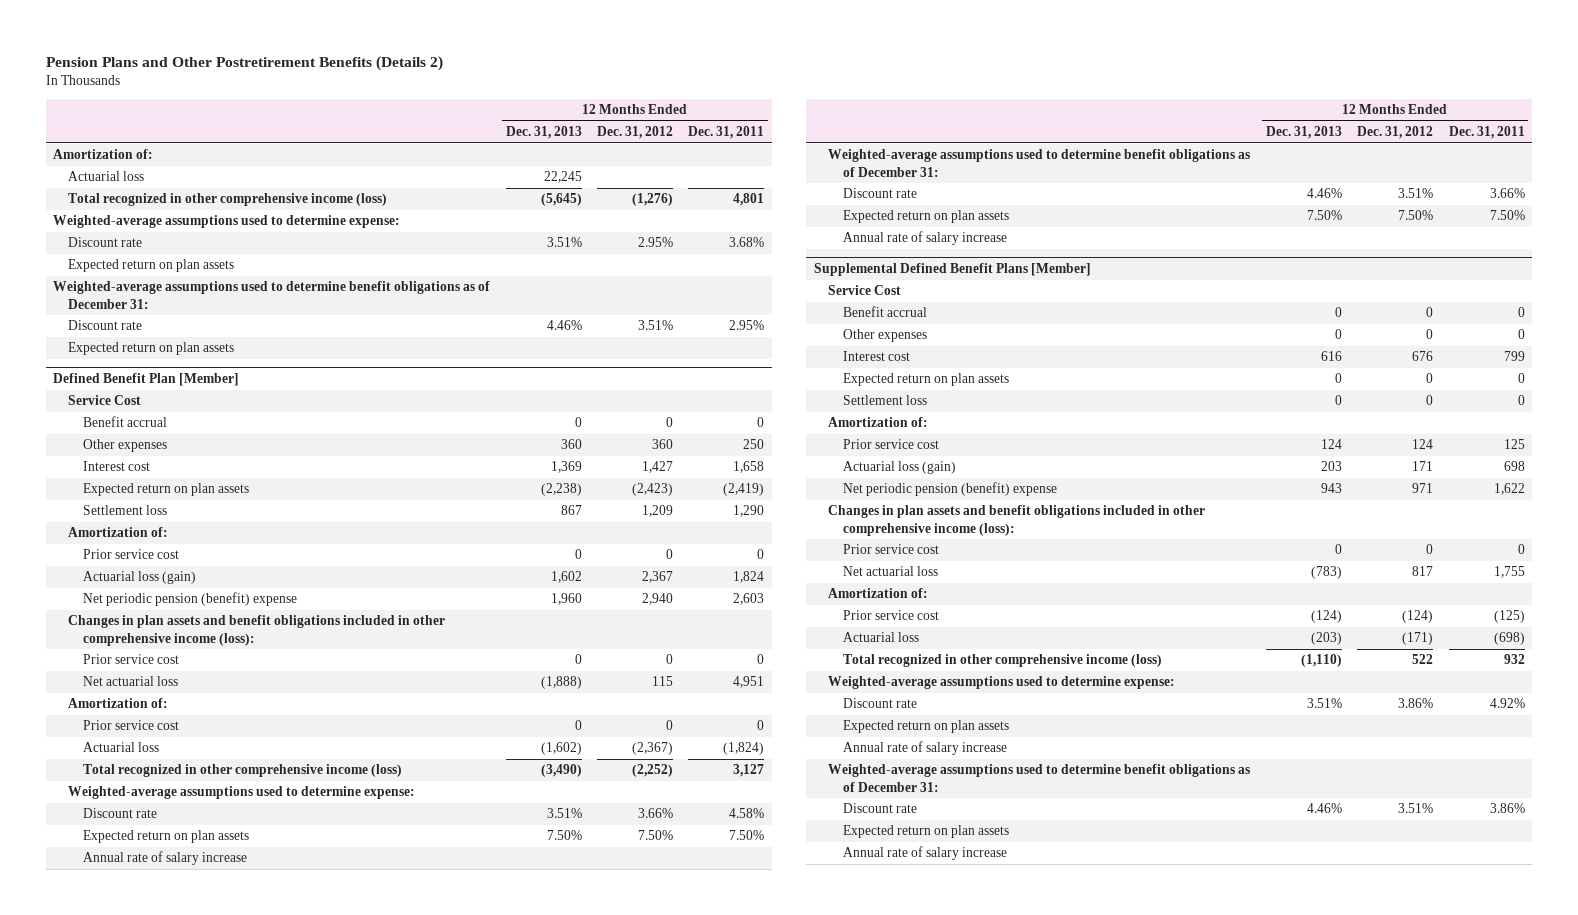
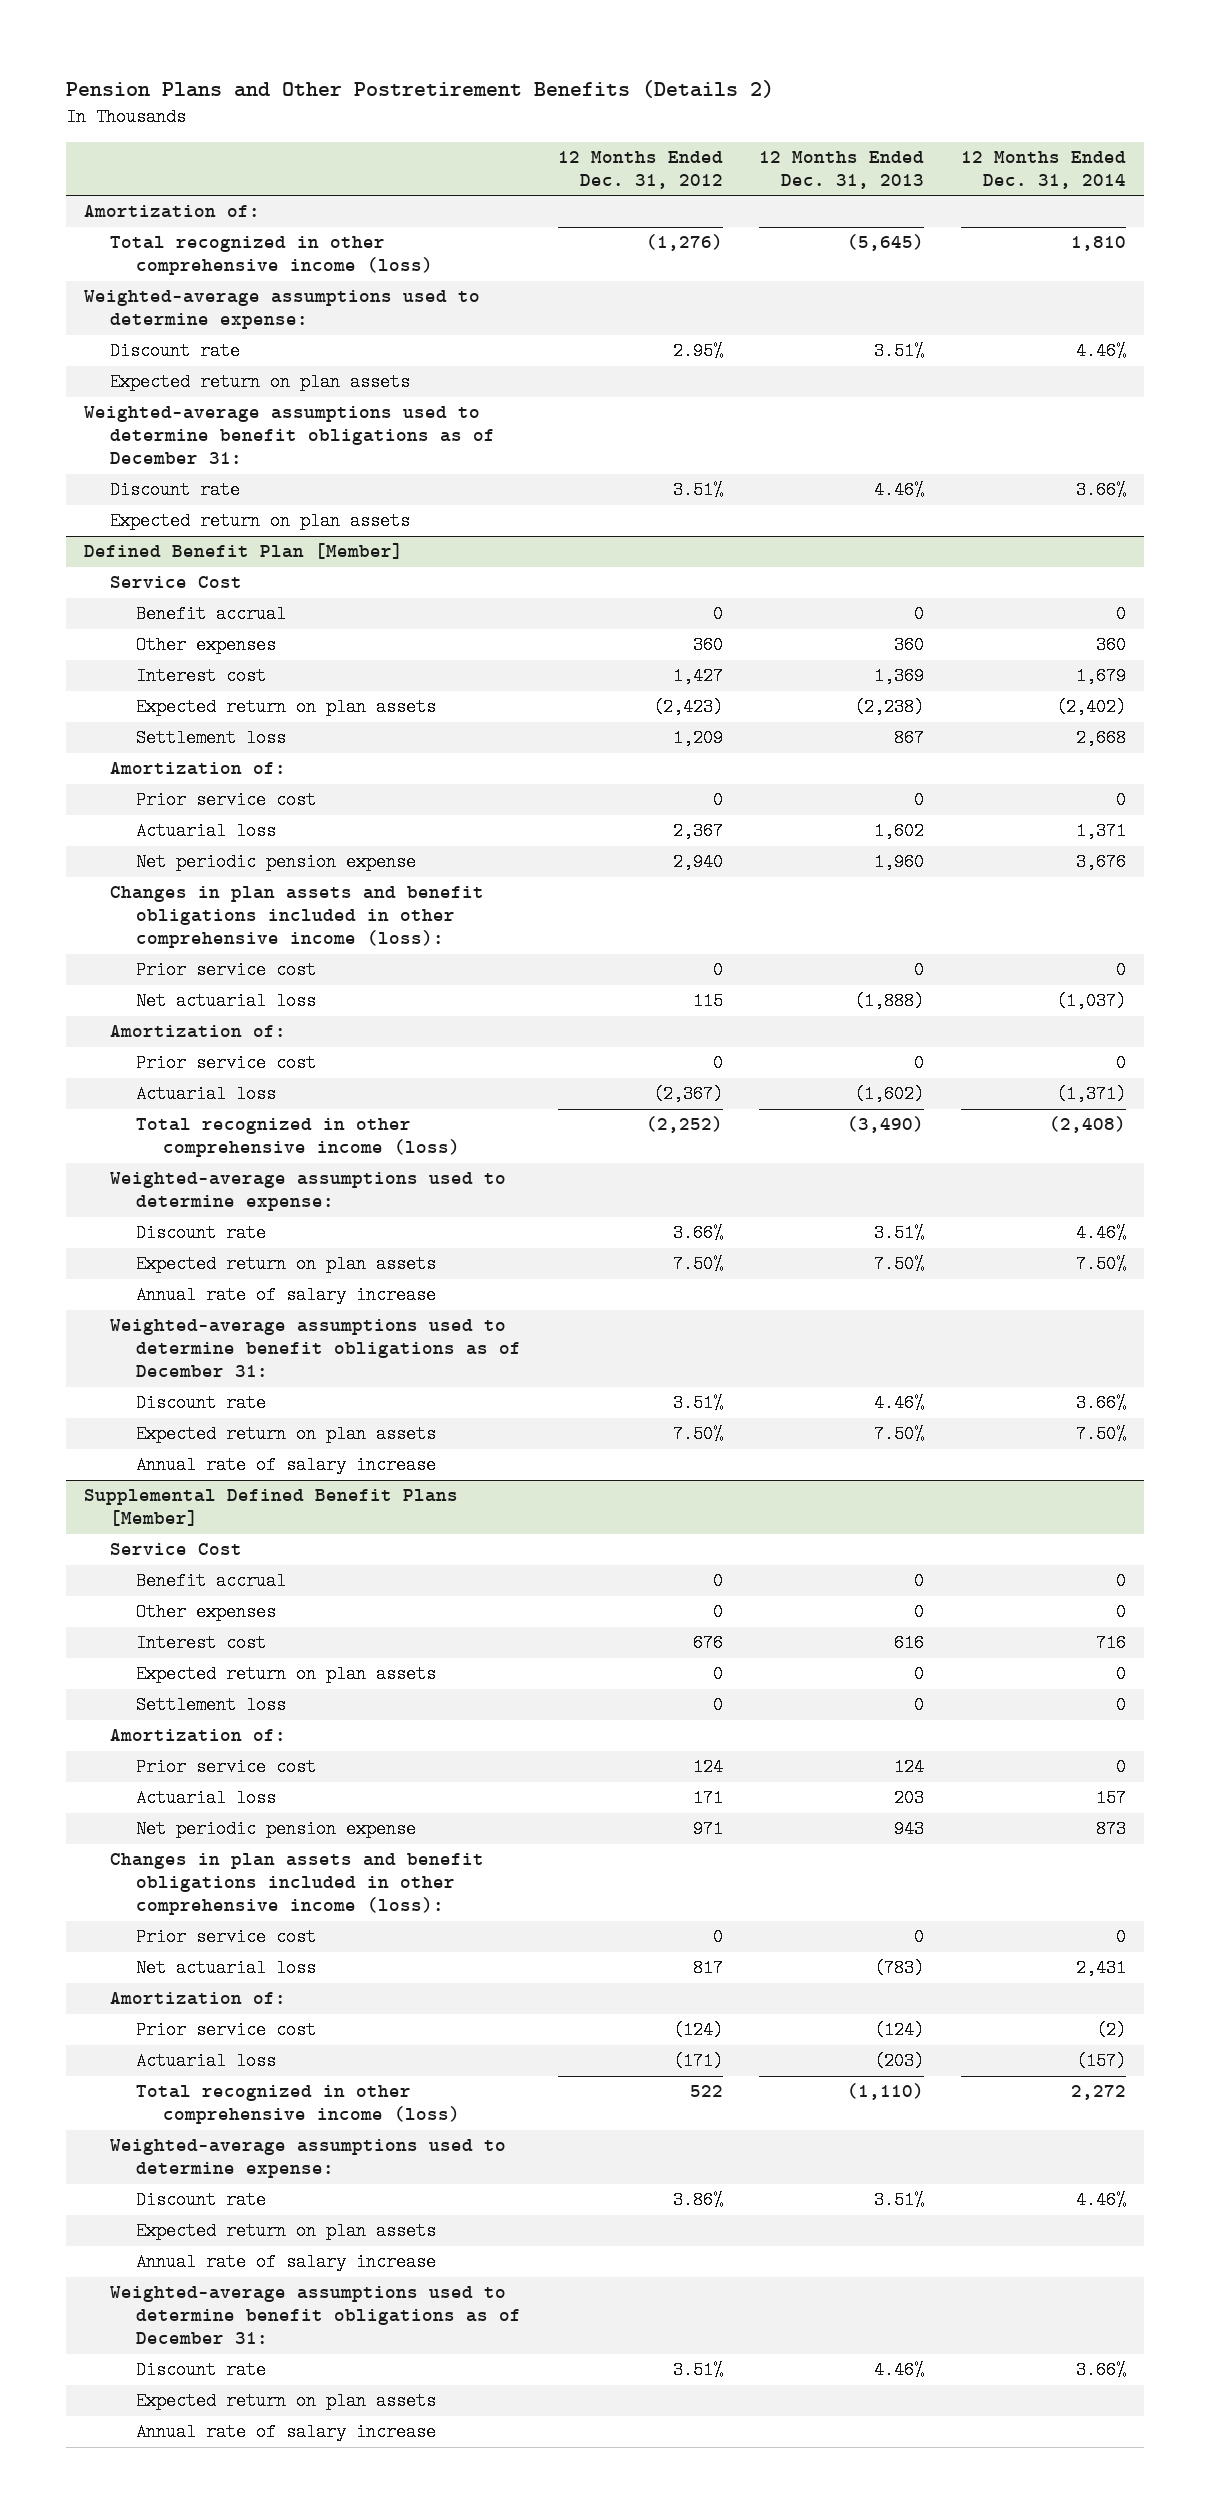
- | 12 Months Ended Dec. 31, 2013 | 12 Months Ended Dec. 31, 2012 | 12 Months Ended Dec. 31, 2011
+ | 12 Months Ended Dec. 31, 2012 | 12 Months Ended Dec. 31, 2013 | 12 Months Ended Dec. 31, 2014
- Actuarial loss | 22,245 | |
@ Defined Benefit Plan [Member]
- Actuarial loss (gain) | 1,602 | 2,367 | 1,824
- Net periodic pension (benefit) expense | 1,960 | 2,940 | 2,603
+ Actuarial loss | 2,367 | 1,602 | 1,371
+ Net periodic pension expense | 2,940 | 1,960 | 3,676
@ Supplemental Defined Benefit Plans [Member]
- Actuarial loss (gain) | 203 | 171 | 698
- Net periodic pension (benefit) expense | 943 | 971 | 1,622
+ Actuarial loss | 171 | 203 | 157
+ Net periodic pension expense | 971 | 943 | 873

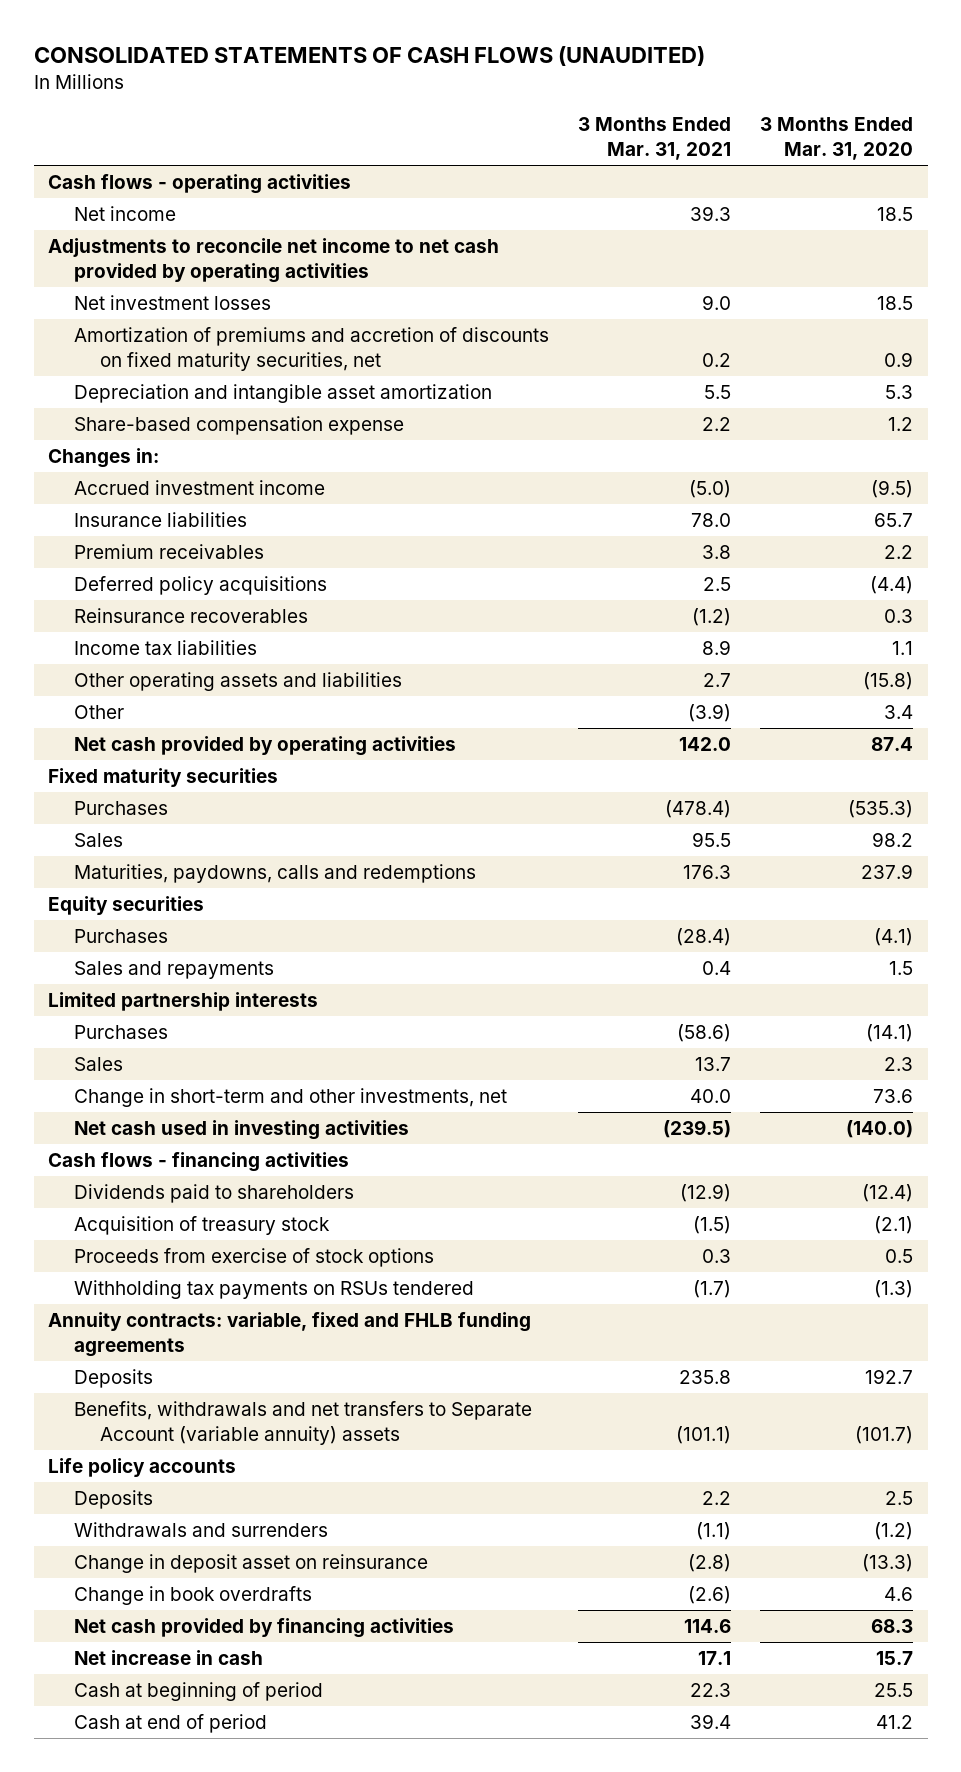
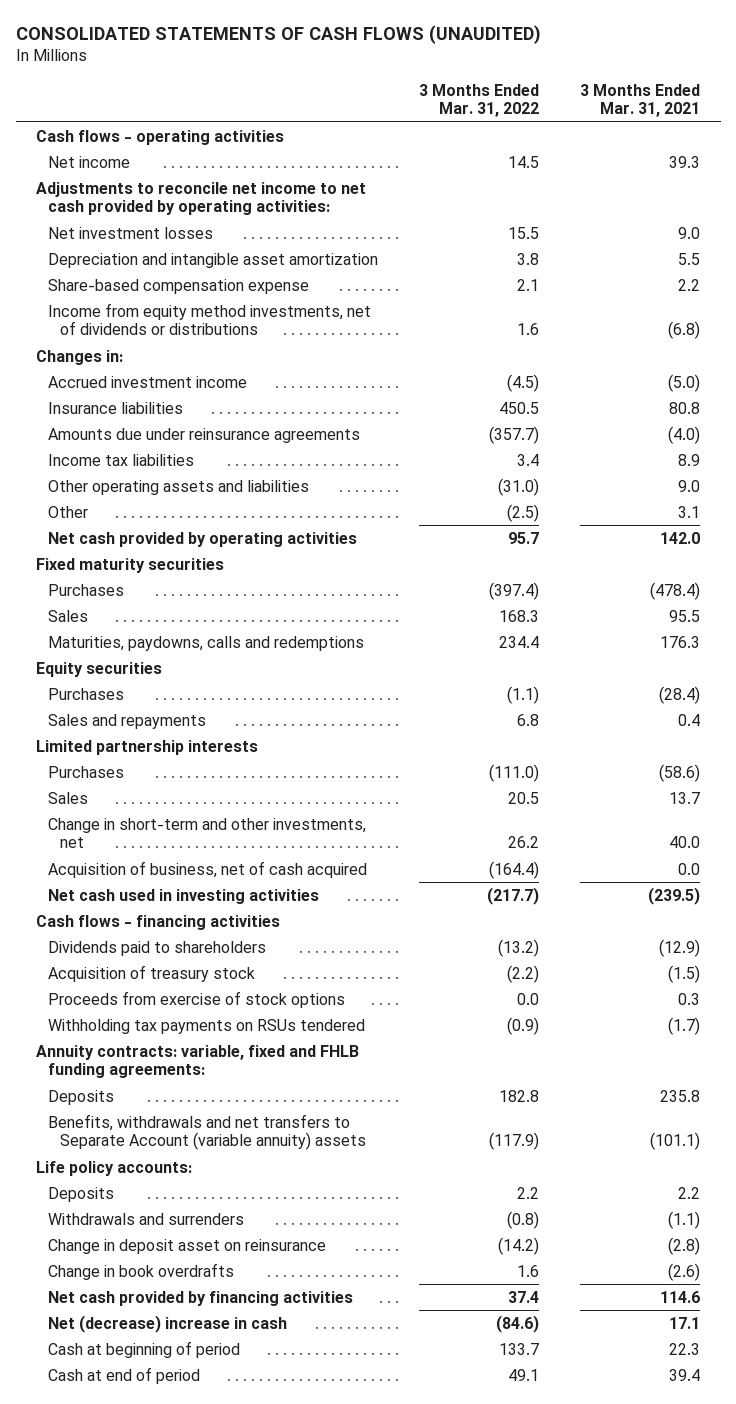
- | 3 Months Ended Mar. 31, 2021 | 3 Months Ended Mar. 31, 2020
+ | 3 Months Ended Mar. 31, 2022 | 3 Months Ended Mar. 31, 2021
- Adjustments to reconcile net income to net cash provided by operating activities
+ Adjustments to reconcile net income to net cash provided by operating activities:
- Amortization of premiums and accretion of discounts on fixed maturity securities, net | 0.2 | 0.9
+ Income from equity method investments, net of dividends or distributions | 1.6 | (6.8)
- Insurance liabilities | 78.0 | 65.7
- Premium receivables | 3.8 | 2.2
- Deferred policy acquisitions | 2.5 | (4.4)
- Reinsurance recoverables | (1.2) | 0.3
+ Insurance liabilities | 450.5 | 80.8
+ Amounts due under reinsurance agreements | (357.7) | (4.0)
- Other operating assets and liabilities | 2.7 | (15.8)
- Other | (3.9) | 3.4
+ Other operating assets and liabilities | (31.0) | 9.0
+ Other | (2.5) | 3.1
+ Acquisition of business, net of cash acquired | (164.4) | 0.0
- Annuity contracts: variable, fixed and FHLB funding agreements
+ Annuity contracts: variable, fixed and FHLB funding agreements:
- Life policy accounts
+ Life policy accounts:
- Net increase in cash | 17.1 | 15.7
+ Net (decrease) increase in cash | (84.6) | 17.1

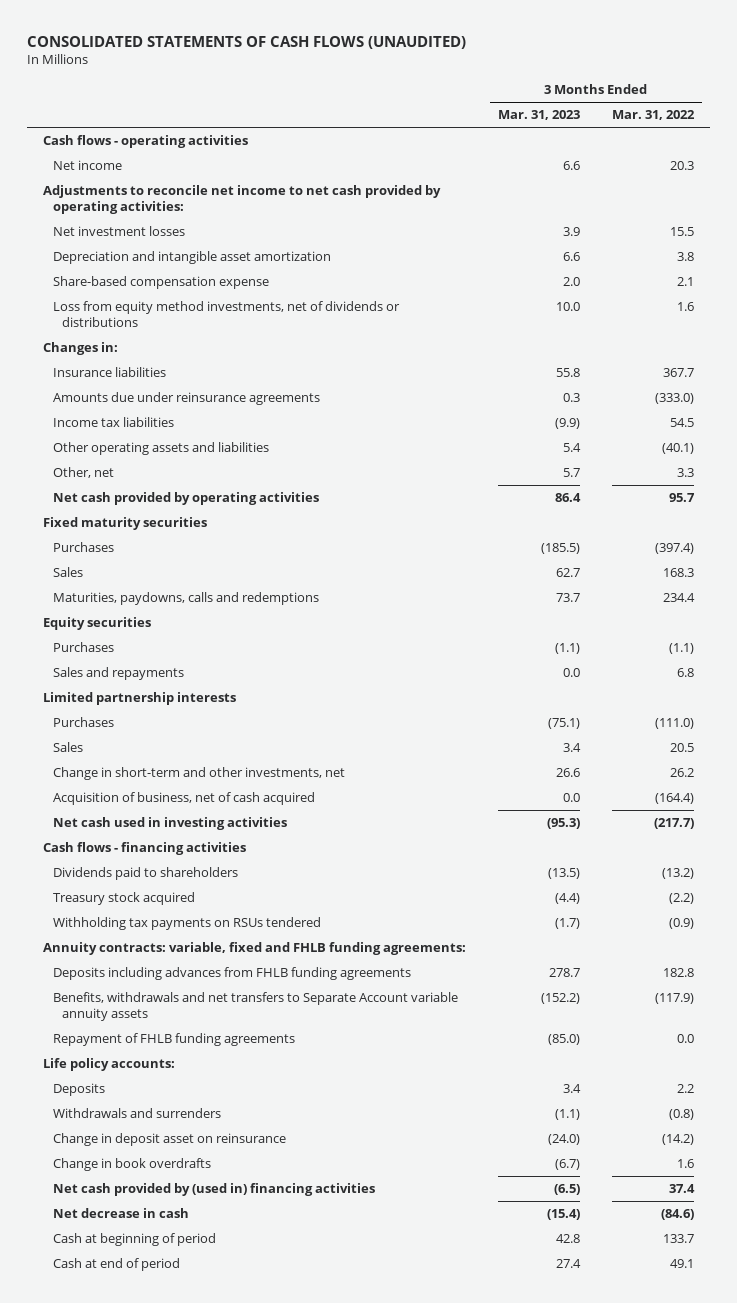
- | 3 Months Ended Mar. 31, 2022 | 3 Months Ended Mar. 31, 2021
+ | 3 Months Ended Mar. 31, 2023 | 3 Months Ended Mar. 31, 2022
- Net income | 14.5 | 39.3
+ Net income | 6.6 | 20.3
- Income from equity method investments, net of dividends or distributions | 1.6 | (6.8)
+ Loss from equity method investments, net of dividends or distributions | 10.0 | 1.6
- Accrued investment income | (4.5) | (5.0)
- Insurance liabilities | 450.5 | 80.8
- Amounts due under reinsurance agreements | (357.7) | (4.0)
- Income tax liabilities | 3.4 | 8.9
- Other operating assets and liabilities | (31.0) | 9.0
- Other | (2.5) | 3.1
+ Insurance liabilities | 55.8 | 367.7
+ Amounts due under reinsurance agreements | 0.3 | (333.0)
+ Income tax liabilities | (9.9) | 54.5
+ Other operating assets and liabilities | 5.4 | (40.1)
+ Other, net | 5.7 | 3.3
- Acquisition of treasury stock | (2.2) | (1.5)
- Proceeds from exercise of stock options | 0.0 | 0.3
+ Treasury stock acquired | (4.4) | (2.2)
- Deposits | 182.8 | 235.8
- Benefits, withdrawals and net transfers to Separate Account (variable annuity) assets | (117.9) | (101.1)
+ Deposits including advances from FHLB funding agreements | 278.7 | 182.8
+ Benefits, withdrawals and net transfers to Separate Account variable annuity assets | (152.2) | (117.9)
+ Repayment of FHLB funding agreements | (85.0) | 0.0
- Net cash provided by financing activities | 37.4 | 114.6
- Net (decrease) increase in cash | (84.6) | 17.1
+ Net cash provided by (used in) financing activities | (6.5) | 37.4
+ Net decrease in cash | (15.4) | (84.6)

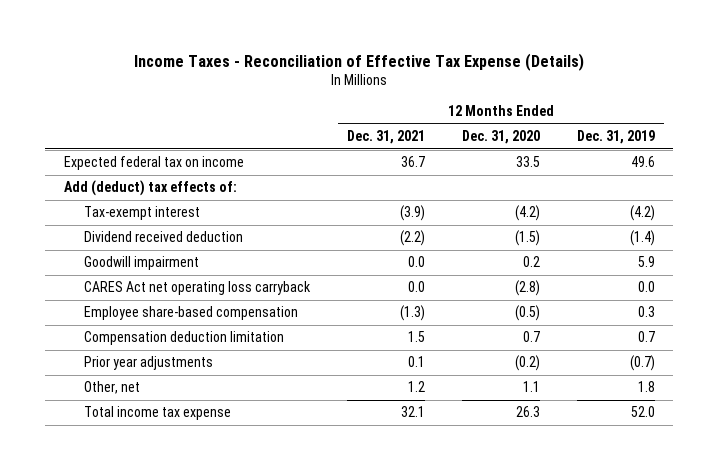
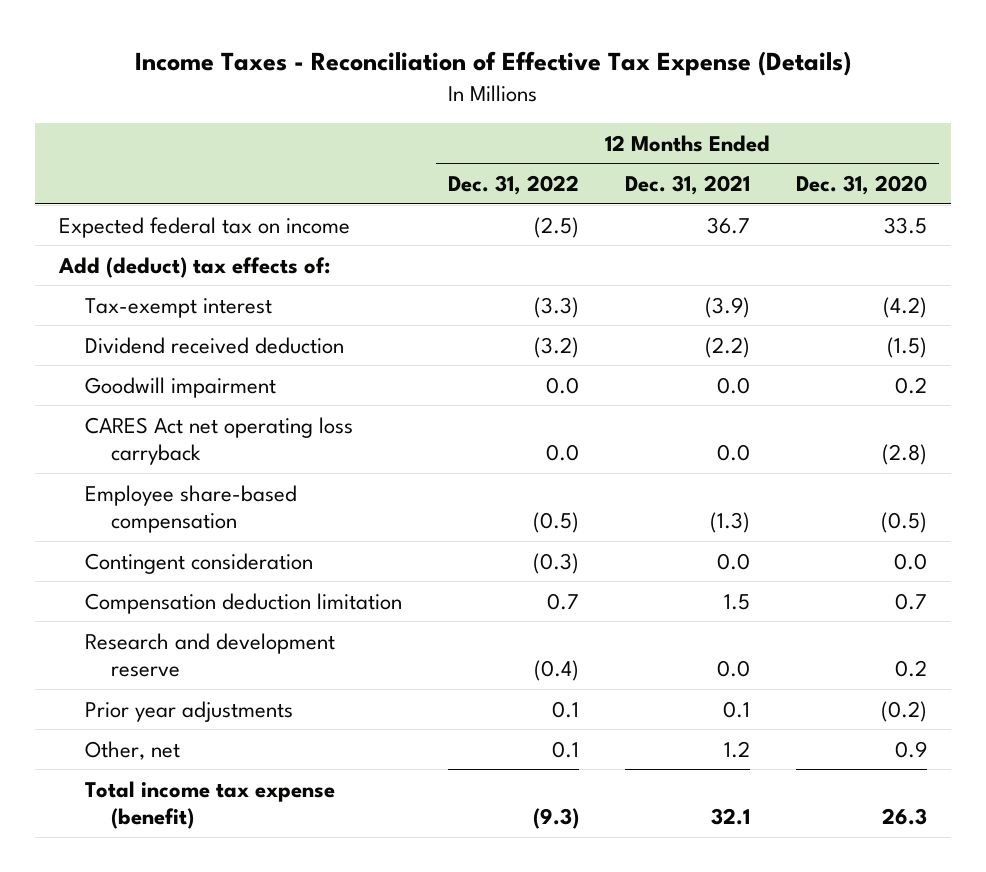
- | 12 Months Ended Dec. 31, 2021 | 12 Months Ended Dec. 31, 2020 | 12 Months Ended Dec. 31, 2019
+ | 12 Months Ended Dec. 31, 2022 | 12 Months Ended Dec. 31, 2021 | 12 Months Ended Dec. 31, 2020
+ Contingent consideration | (0.3) | 0.0 | 0.0
+ Research and development reserve | (0.4) | 0.0 | 0.2
- Other, net | 1.2 | 1.1 | 1.8
- Total income tax expense | 32.1 | 26.3 | 52.0
+ Other, net | 0.1 | 1.2 | 0.9
+ Total income tax expense (benefit) | (9.3) | 32.1 | 26.3

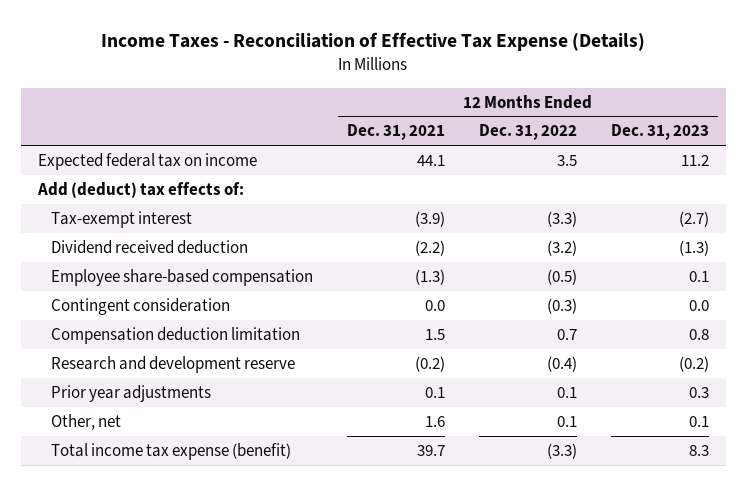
- | 12 Months Ended Dec. 31, 2022 | 12 Months Ended Dec. 31, 2021 | 12 Months Ended Dec. 31, 2020
+ | 12 Months Ended Dec. 31, 2021 | 12 Months Ended Dec. 31, 2022 | 12 Months Ended Dec. 31, 2023
- Expected federal tax on income | (2.5) | 36.7 | 33.5
+ Expected federal tax on income | 44.1 | 3.5 | 11.2
- Goodwill impairment | 0.0 | 0.0 | 0.2
- CARES Act net operating loss carryback | 0.0 | 0.0 | (2.8)
- Research and development reserve | (0.4) | 0.0 | 0.2
+ Research and development reserve | (0.2) | (0.4) | (0.2)
- Other, net | 0.1 | 1.2 | 0.9
- Total income tax expense (benefit) | (9.3) | 32.1 | 26.3
+ Other, net | 1.6 | 0.1 | 0.1
+ Total income tax expense (benefit) | 39.7 | (3.3) | 8.3

